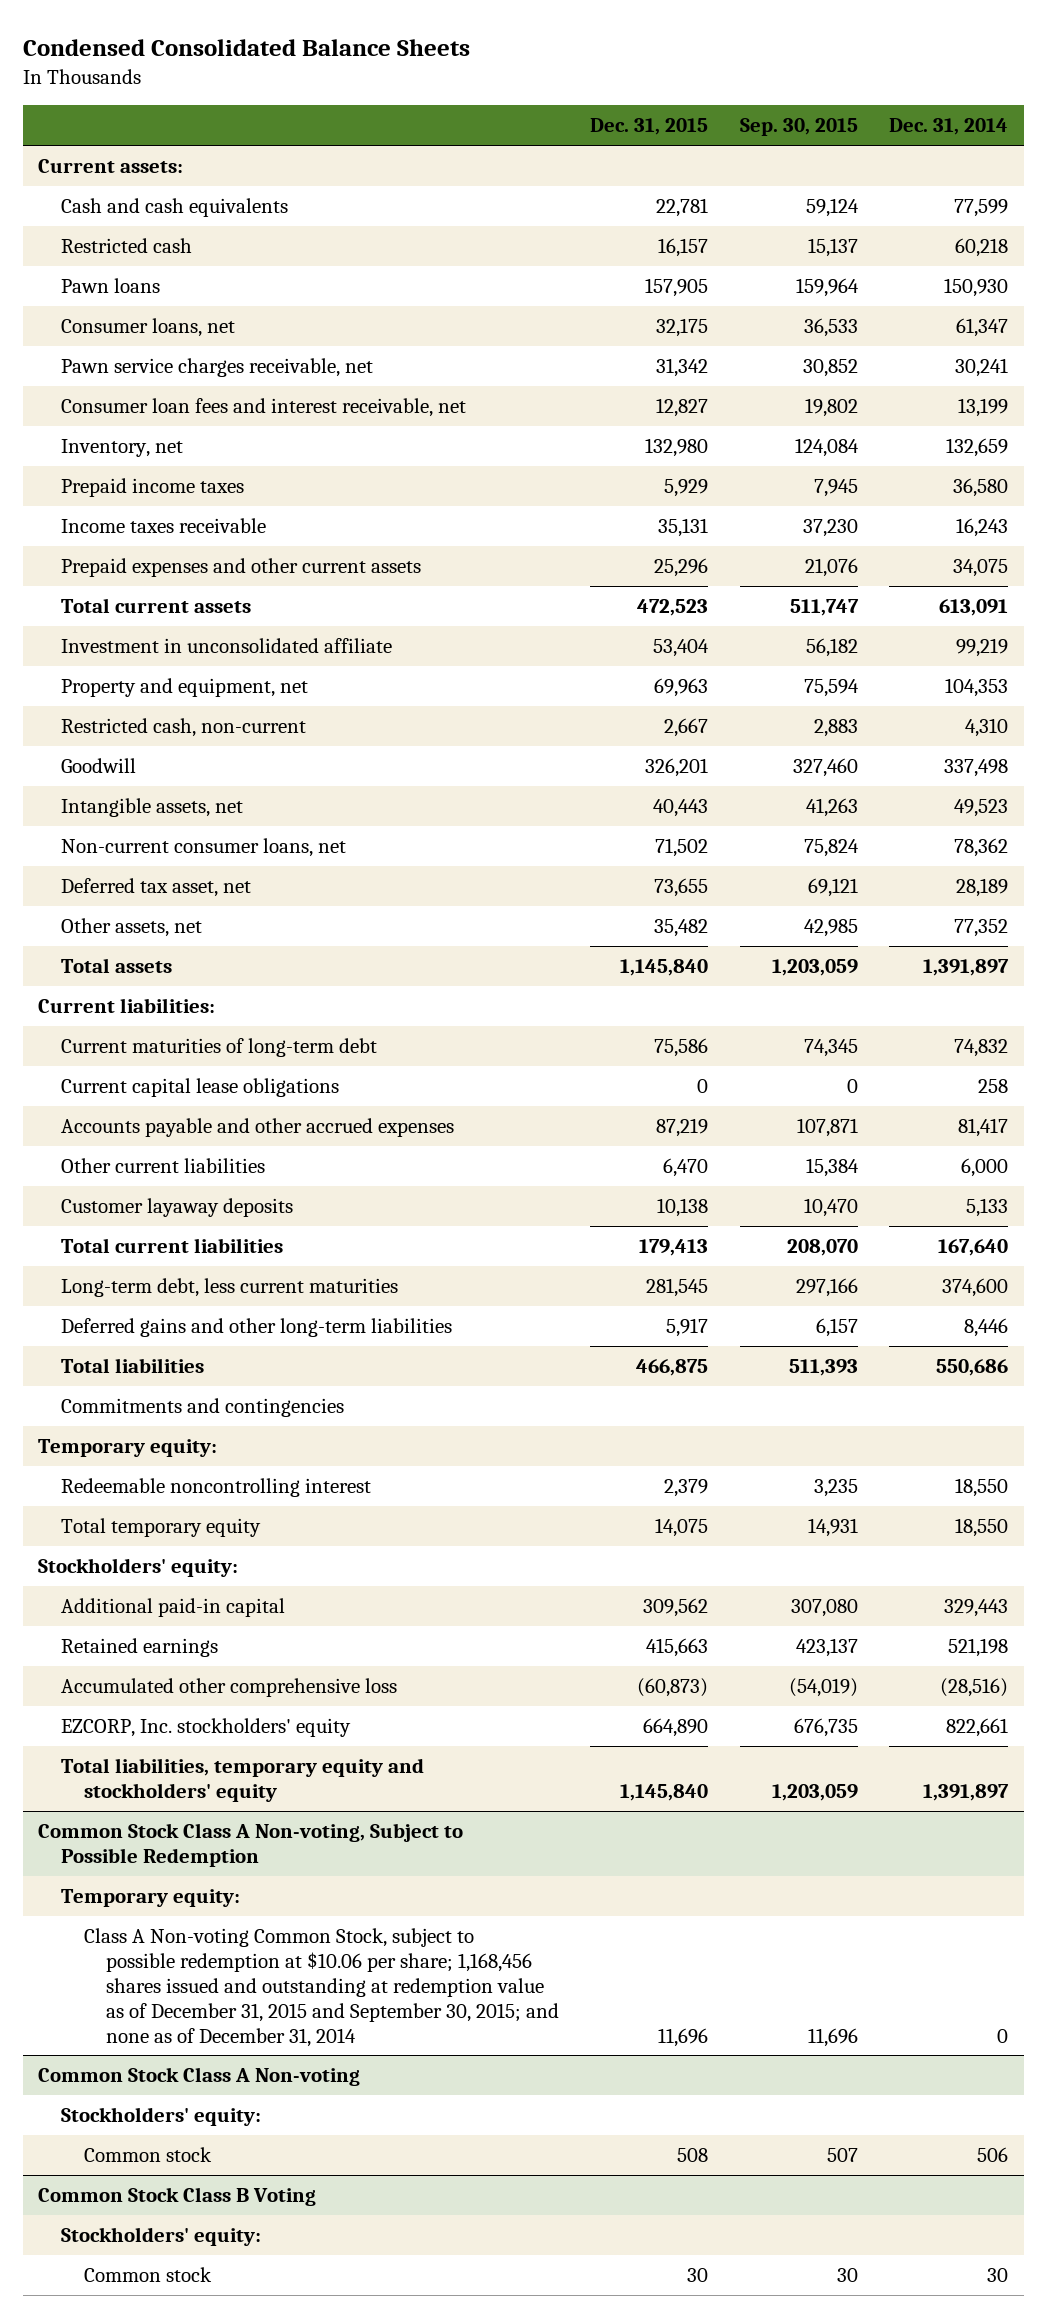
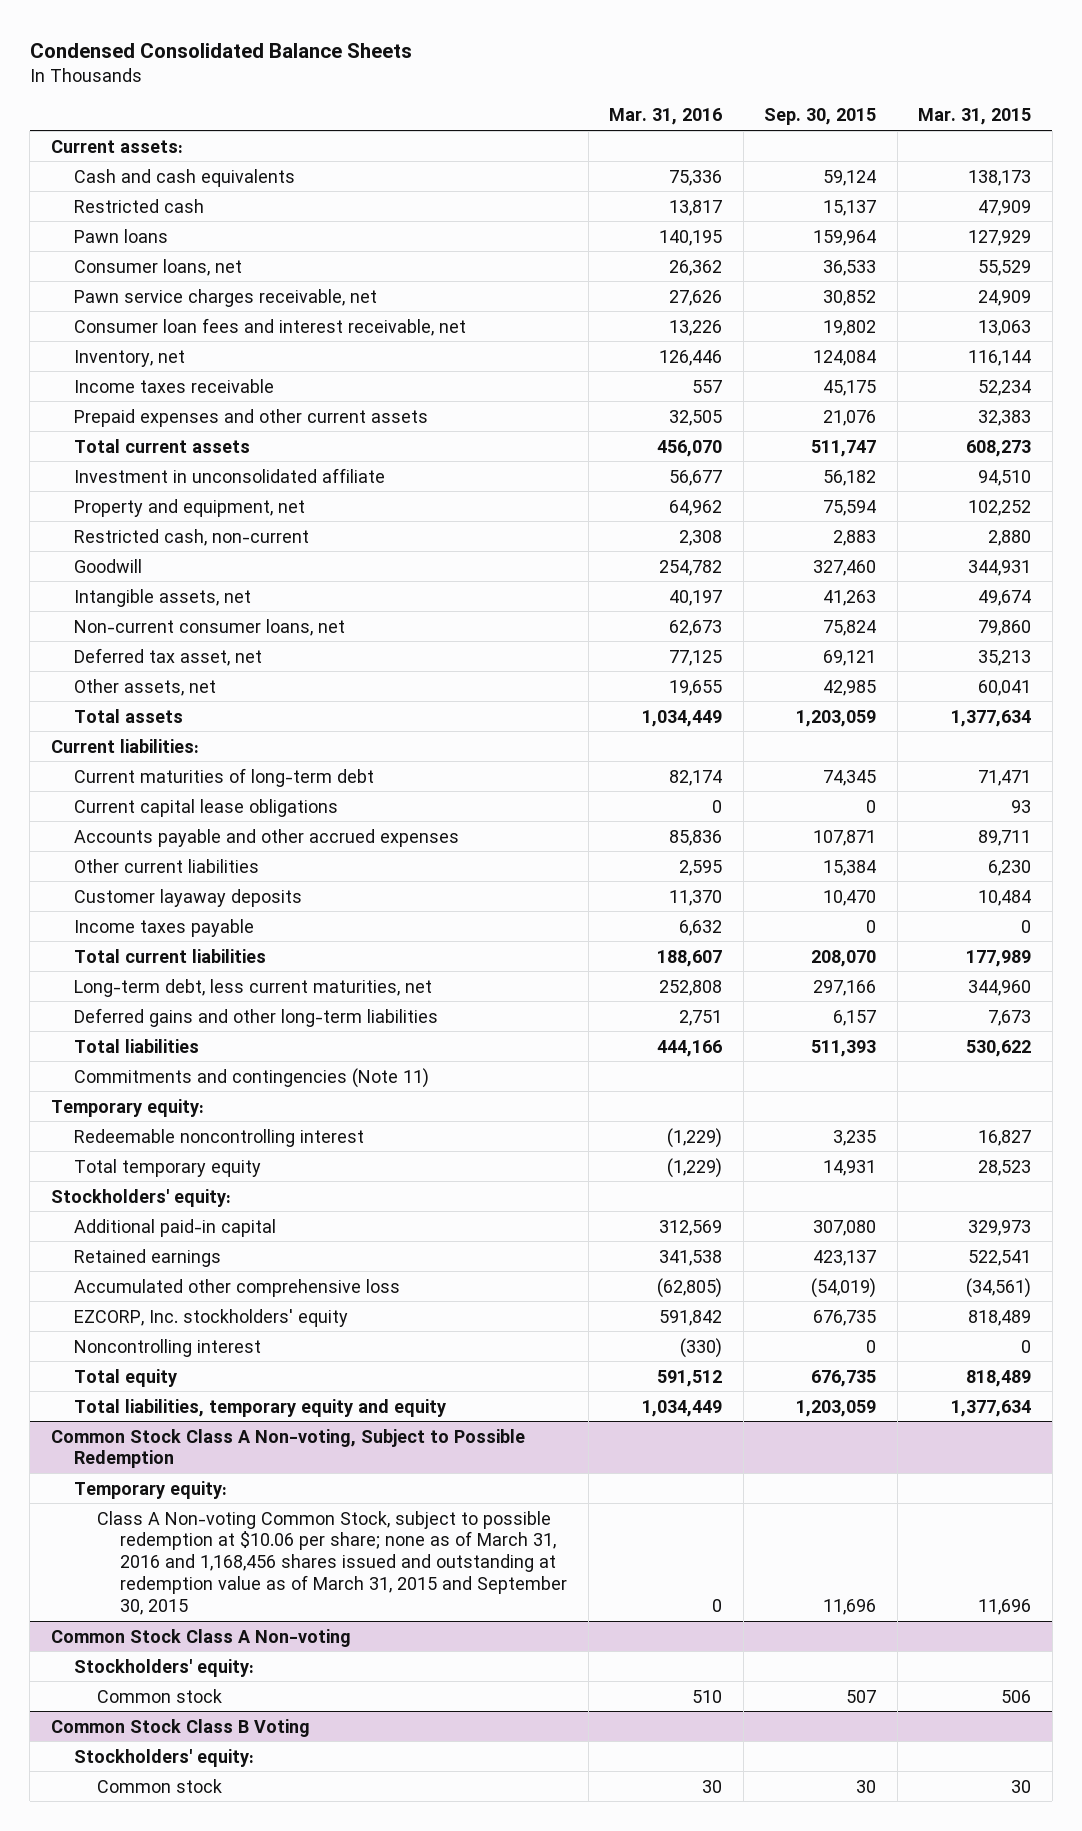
- | Dec. 31, 2015 | Sep. 30, 2015 | Dec. 31, 2014
+ | Mar. 31, 2016 | Sep. 30, 2015 | Mar. 31, 2015
- Prepaid income taxes | 5,929 | 7,945 | 36,580
- Income taxes receivable | 35,131 | 37,230 | 16,243
+ Income taxes receivable | 557 | 45,175 | 52,234
+ Income taxes payable | 6,632 | 0 | 0
- Long-term debt, less current maturities | 281,545 | 297,166 | 374,600
+ Long-term debt, less current maturities, net | 252,808 | 297,166 | 344,960
- Commitments and contingencies
+ Commitments and contingencies (Note 11)
- Total liabilities, temporary equity and stockholders' equity | 1,145,840 | 1,203,059 | 1,391,897
+ Noncontrolling interest | (330) | 0 | 0
+ Total equity | 591,512 | 676,735 | 818,489
+ Total liabilities, temporary equity and equity | 1,034,449 | 1,203,059 | 1,377,634
@ Common Stock Class A Non-voting, Subject to Possible Redemption
- Class A Non-voting Common Stock, subject to possible redemption at $10.06 per share; 1,168,456 shares issued and outstanding at redemption value as of December 31, 2015 and September 30, 2015; and none as of December 31, 2014 | 11,696 | 11,696 | 0
+ Class A Non-voting Common Stock, subject to possible redemption at $10.06 per share; none as of March 31, 2016 and 1,168,456 shares issued and outstanding at redemption value as of March 31, 2015 and September 30, 2015 | 0 | 11,696 | 11,696

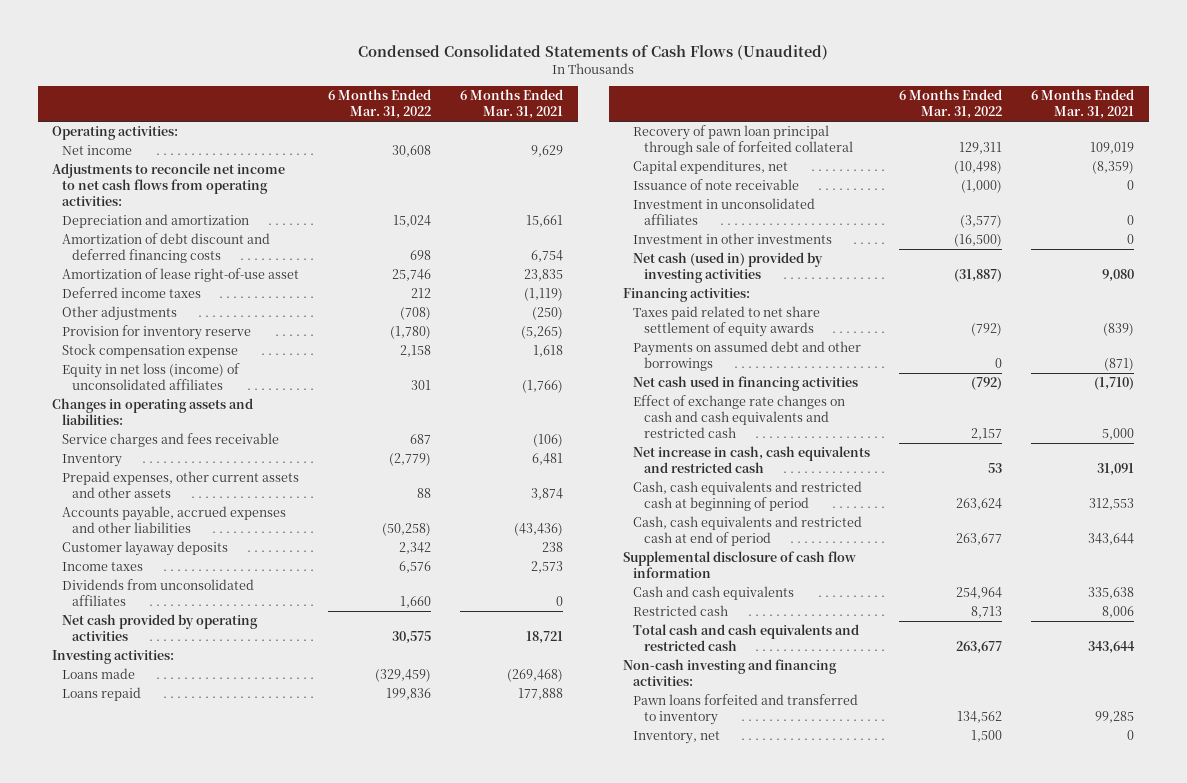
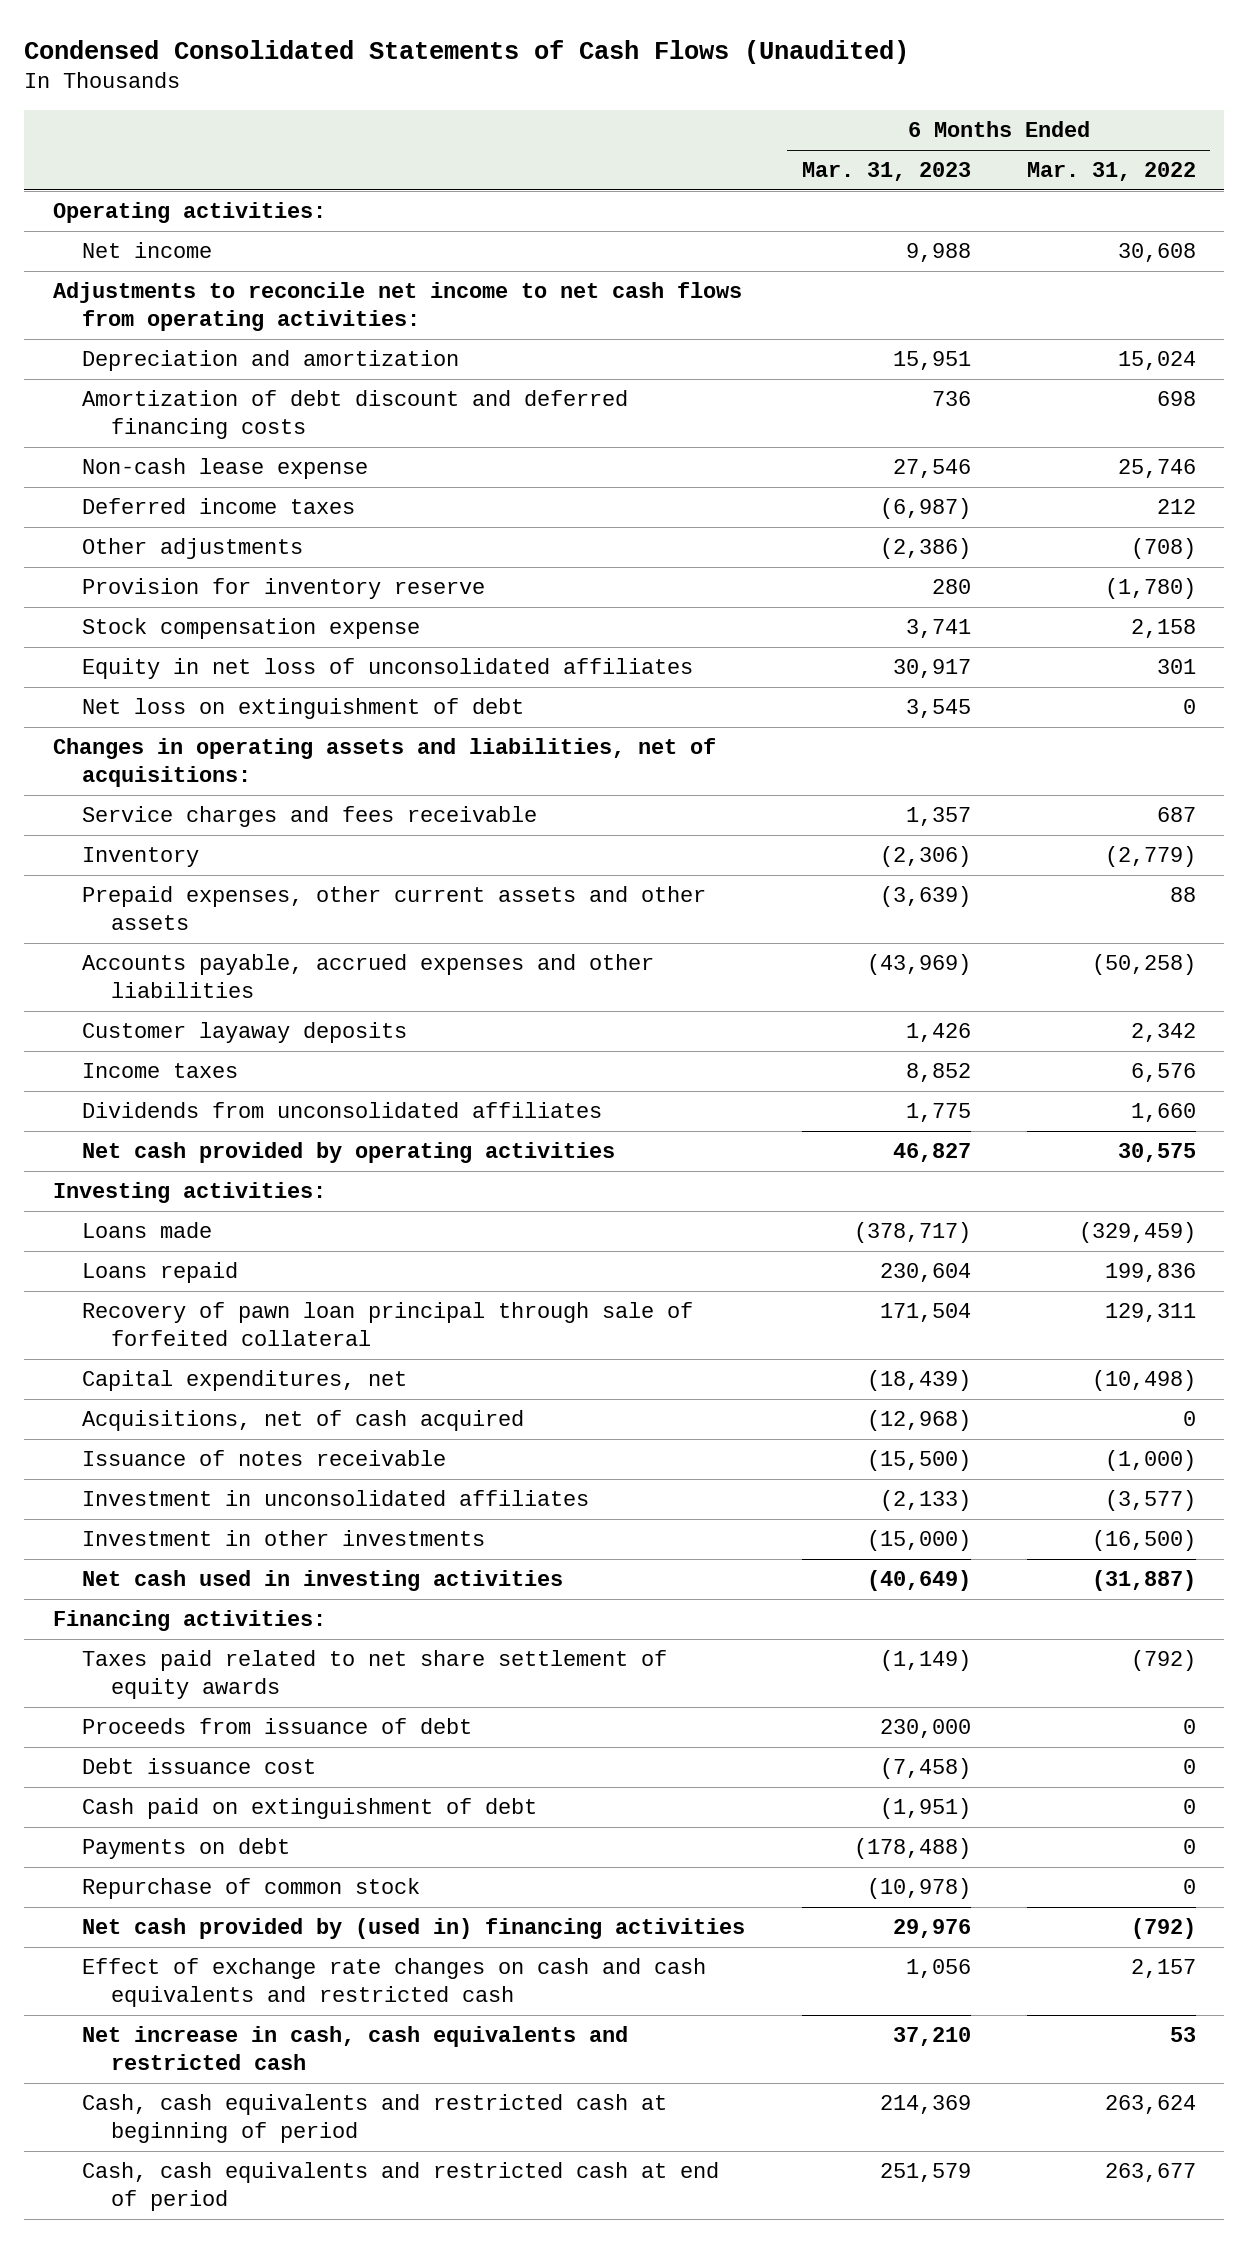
- | 6 Months Ended Mar. 31, 2022 | 6 Months Ended Mar. 31, 2021
+ | 6 Months Ended Mar. 31, 2023 | 6 Months Ended Mar. 31, 2022
- Amortization of lease right-of-use asset | 25,746 | 23,835
+ Non-cash lease expense | 27,546 | 25,746
- Equity in net loss (income) of unconsolidated affiliates | 301 | (1,766)
- Changes in operating assets and liabilities:
+ Equity in net loss of unconsolidated affiliates | 30,917 | 301
+ Net loss on extinguishment of debt | 3,545 | 0
+ Changes in operating assets and liabilities, net of acquisitions:
- Issuance of note receivable | (1,000) | 0
+ Acquisitions, net of cash acquired | (12,968) | 0
+ Issuance of notes receivable | (15,500) | (1,000)
- Net cash (used in) provided by investing activities | (31,887) | 9,080
+ Net cash used in investing activities | (40,649) | (31,887)
- Payments on assumed debt and other borrowings | 0 | (871)
- Net cash used in financing activities | (792) | (1,710)
+ Proceeds from issuance of debt | 230,000 | 0
+ Debt issuance cost | (7,458) | 0
+ Cash paid on extinguishment of debt | (1,951) | 0
+ Payments on debt | (178,488) | 0
+ Repurchase of common stock | (10,978) | 0
+ Net cash provided by (used in) financing activities | 29,976 | (792)
- Supplemental disclosure of cash flow information
- Cash and cash equivalents | 254,964 | 335,638
- Restricted cash | 8,713 | 8,006
- Total cash and cash equivalents and restricted cash | 263,677 | 343,644
- Non-cash investing and financing activities:
- Pawn loans forfeited and transferred to inventory | 134,562 | 99,285
- Inventory, net | 1,500 | 0

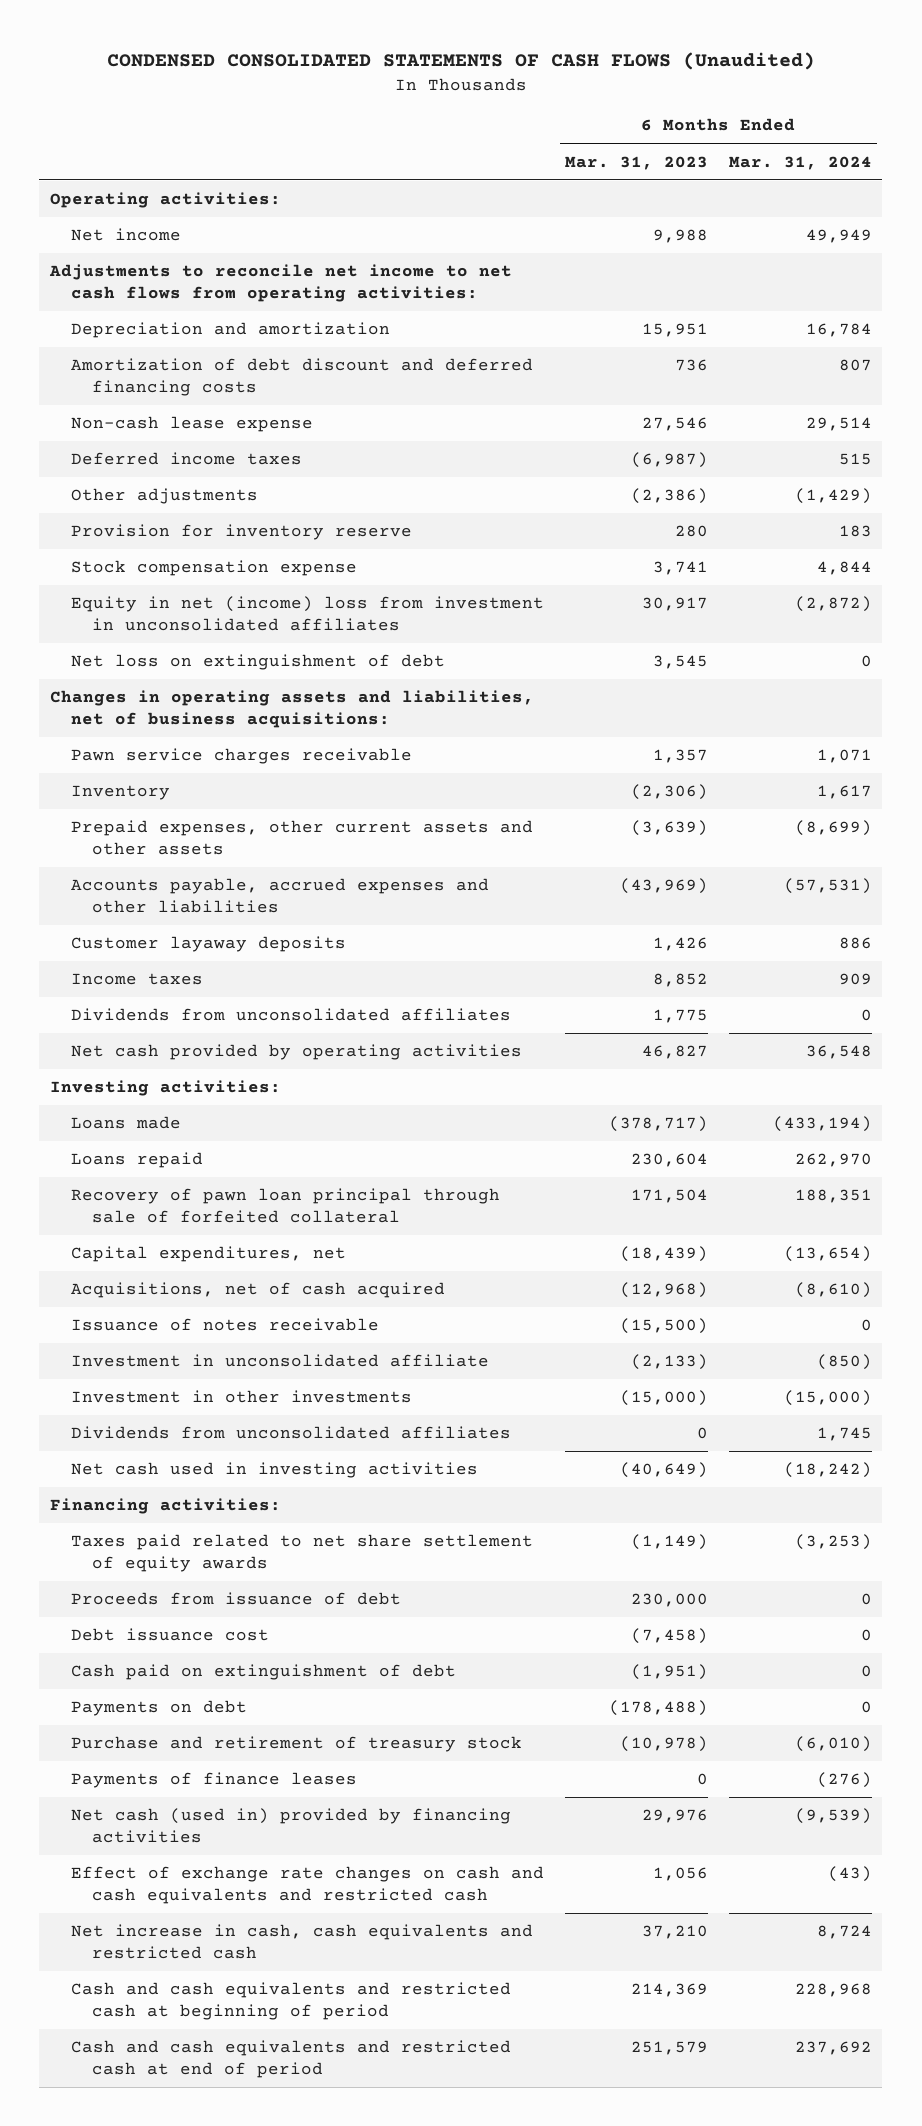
- Condensed Consolidated Statements of Cash Flows (Unaudited)
+ CONDENSED CONSOLIDATED STATEMENTS OF CASH FLOWS (Unaudited)
- | 6 Months Ended Mar. 31, 2023 | 6 Months Ended Mar. 31, 2022
+ | 6 Months Ended Mar. 31, 2023 | 6 Months Ended Mar. 31, 2024
- Equity in net loss of unconsolidated affiliates | 30,917 | 301
+ Equity in net (income) loss from investment in unconsolidated affiliates | 30,917 | (2,872)
- Changes in operating assets and liabilities, net of acquisitions:
- Service charges and fees receivable | 1,357 | 687
+ Changes in operating assets and liabilities, net of business acquisitions:
+ Pawn service charges receivable | 1,357 | 1,071
- Investment in unconsolidated affiliates | (2,133) | (3,577)
+ Investment in unconsolidated affiliate | (2,133) | (850)
+ Dividends from unconsolidated affiliates | 0 | 1,745
- Repurchase of common stock | (10,978) | 0
- Net cash provided by (used in) financing activities | 29,976 | (792)
+ Purchase and retirement of treasury stock | (10,978) | (6,010)
+ Payments of finance leases | 0 | (276)
+ Net cash (used in) provided by financing activities | 29,976 | (9,539)
- Cash, cash equivalents and restricted cash at beginning of period | 214,369 | 263,624
- Cash, cash equivalents and restricted cash at end of period | 251,579 | 263,677
+ Cash and cash equivalents and restricted cash at beginning of period | 214,369 | 228,968
+ Cash and cash equivalents and restricted cash at end of period | 251,579 | 237,692

